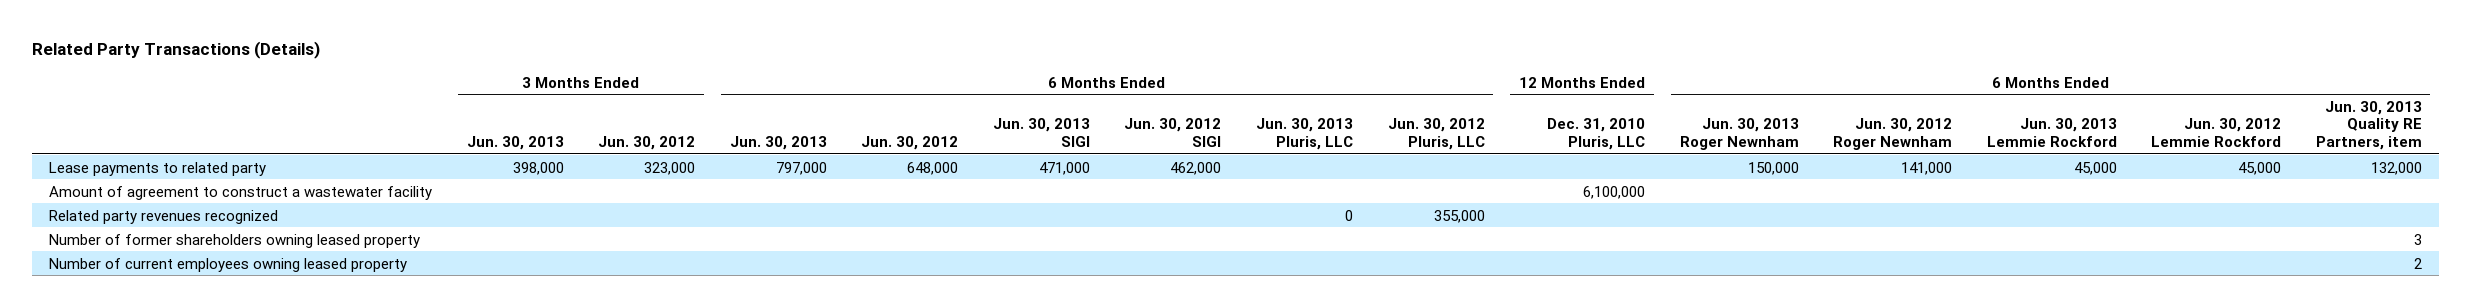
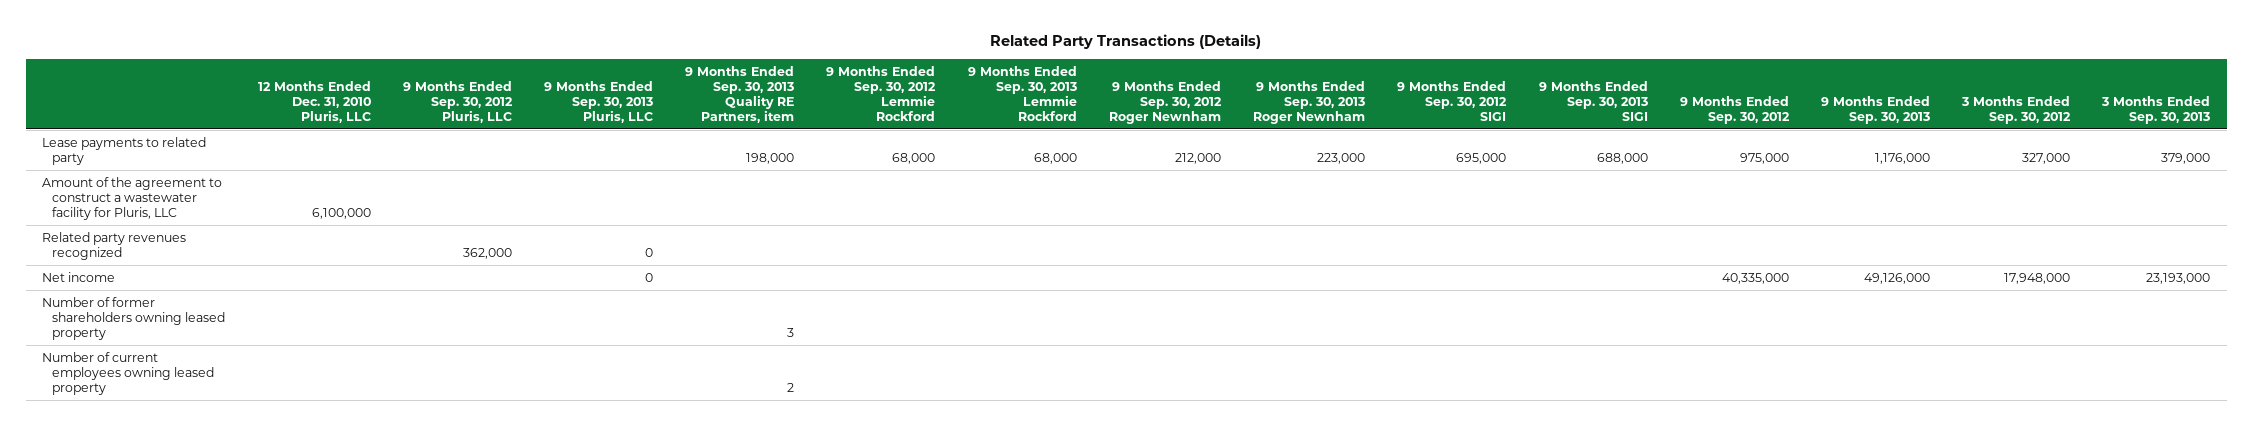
- | 3 Months Ended Jun. 30, 2013 | 3 Months Ended Jun. 30, 2012 | 6 Months Ended Jun. 30, 2013 | 6 Months Ended Jun. 30, 2012 | 6 Months Ended Jun. 30, 2013 SIGI | 6 Months Ended Jun. 30, 2012 SIGI | 6 Months Ended Jun. 30, 2013 Pluris, LLC | 6 Months Ended Jun. 30, 2012 Pluris, LLC | 12 Months Ended Dec. 31, 2010 Pluris, LLC | 6 Months Ended Jun. 30, 2013 Roger Newnham | 6 Months Ended Jun. 30, 2012 Roger Newnham | 6 Months Ended Jun. 30, 2013 Lemmie Rockford | 6 Months Ended Jun. 30, 2012 Lemmie Rockford | 6 Months Ended Jun. 30, 2013 Quality RE Partners, item
+ | 12 Months Ended Dec. 31, 2010 Pluris, LLC | 9 Months Ended Sep. 30, 2012 Pluris, LLC | 9 Months Ended Sep. 30, 2013 Pluris, LLC | 9 Months Ended Sep. 30, 2013 Quality RE Partners, item | 9 Months Ended Sep. 30, 2012 Lemmie Rockford | 9 Months Ended Sep. 30, 2013 Lemmie Rockford | 9 Months Ended Sep. 30, 2012 Roger Newnham | 9 Months Ended Sep. 30, 2013 Roger Newnham | 9 Months Ended Sep. 30, 2012 SIGI | 9 Months Ended Sep. 30, 2013 SIGI | 9 Months Ended Sep. 30, 2012 | 9 Months Ended Sep. 30, 2013 | 3 Months Ended Sep. 30, 2012 | 3 Months Ended Sep. 30, 2013
- Amount of agreement to construct a wastewater facility | | | | | | | | | 6,100,000 | | | | |
+ Amount of the agreement to construct a wastewater facility for Pluris, LLC | 6,100,000 | | | | | | | | | | | | |
+ Net income | | | 0 | | | | | | | | 40,335,000 | 49,126,000 | 17,948,000 | 23,193,000

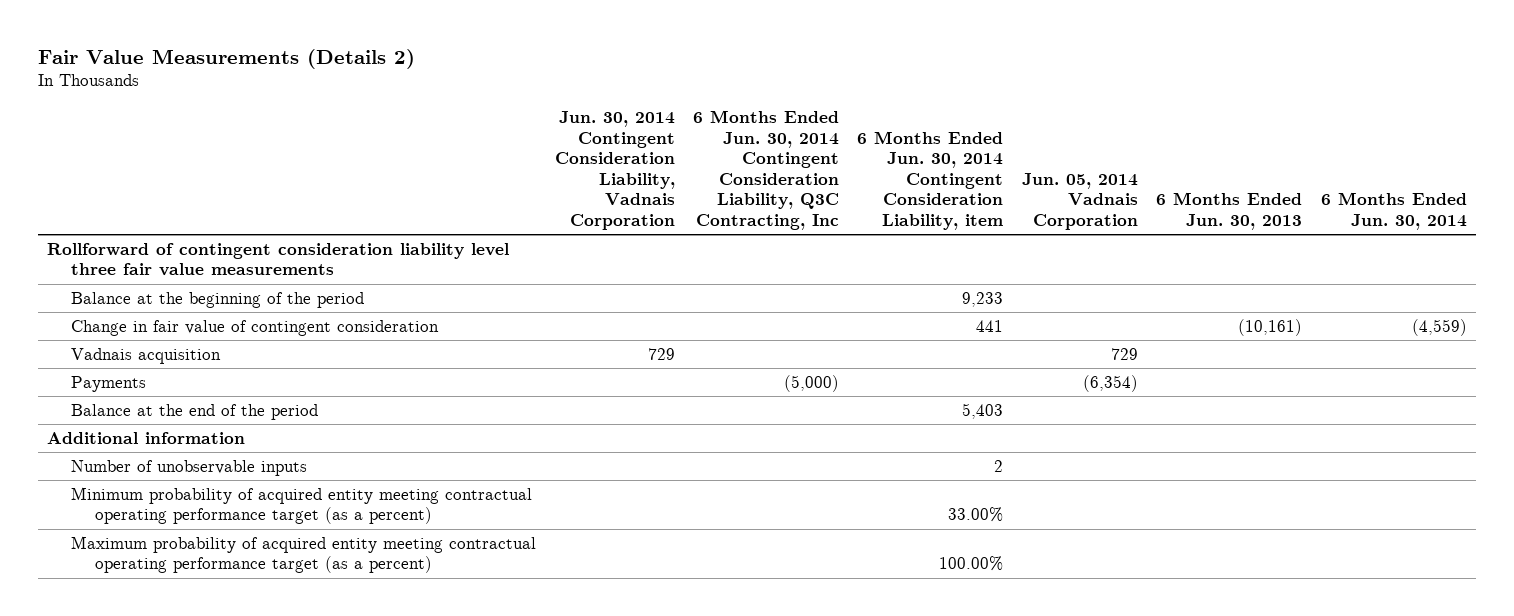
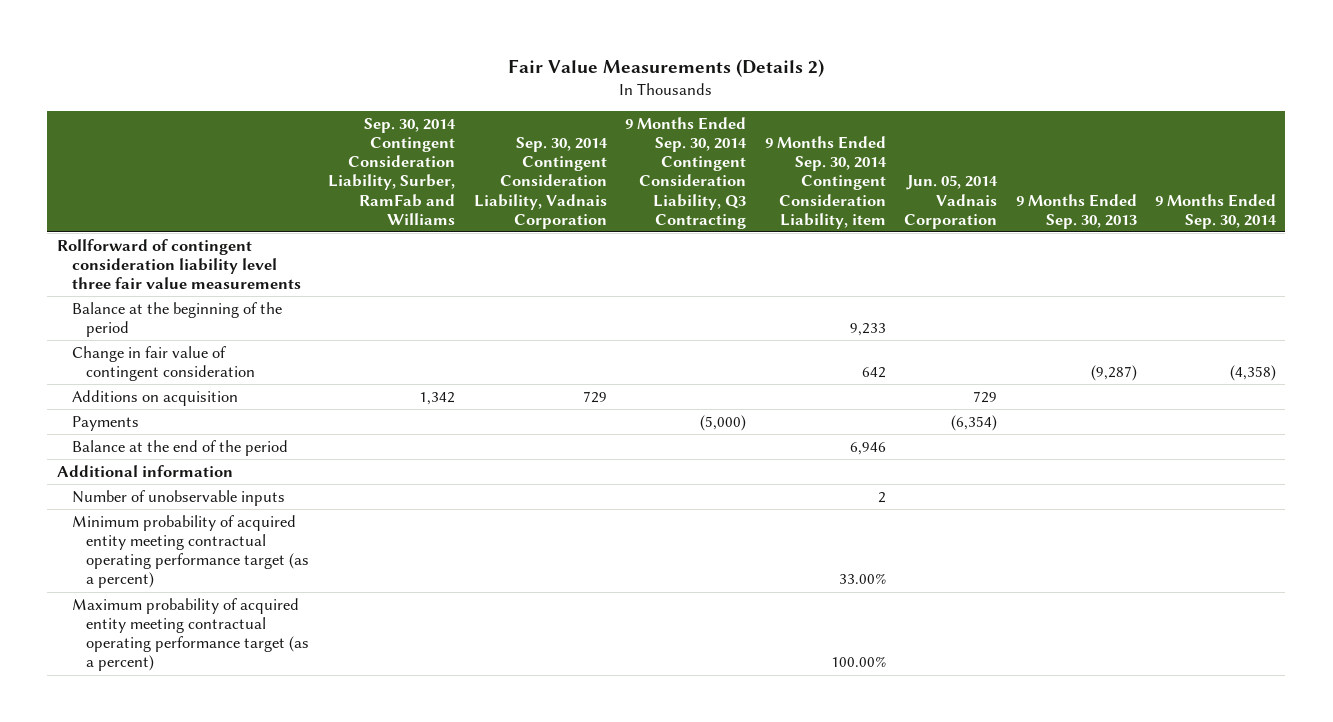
- | Jun. 30, 2014 Contingent Consideration Liability, Vadnais Corporation | 6 Months Ended Jun. 30, 2014 Contingent Consideration Liability, Q3C Contracting, Inc | 6 Months Ended Jun. 30, 2014 Contingent Consideration Liability, item | Jun. 05, 2014 Vadnais Corporation | 6 Months Ended Jun. 30, 2013 | 6 Months Ended Jun. 30, 2014
+ | Sep. 30, 2014 Contingent Consideration Liability, Surber, RamFab and Williams | Sep. 30, 2014 Contingent Consideration Liability, Vadnais Corporation | 9 Months Ended Sep. 30, 2014 Contingent Consideration Liability, Q3 Contracting | 9 Months Ended Sep. 30, 2014 Contingent Consideration Liability, item | Jun. 05, 2014 Vadnais Corporation | 9 Months Ended Sep. 30, 2013 | 9 Months Ended Sep. 30, 2014
- Vadnais acquisition | 729 | | | 729 | |
+ Additions on acquisition | 1,342 | 729 | | | 729 | |

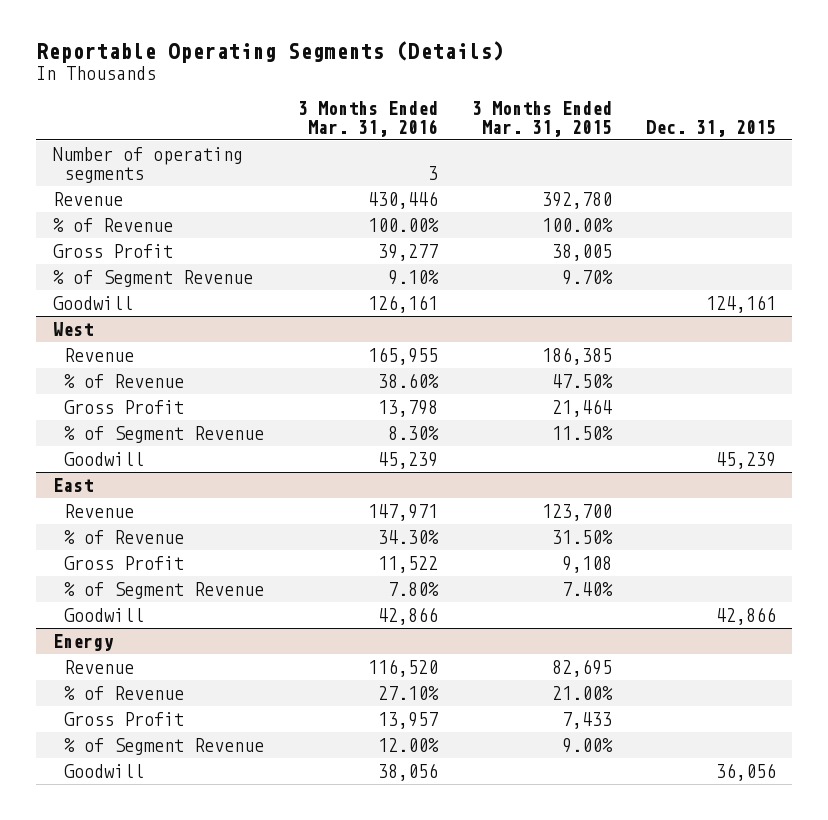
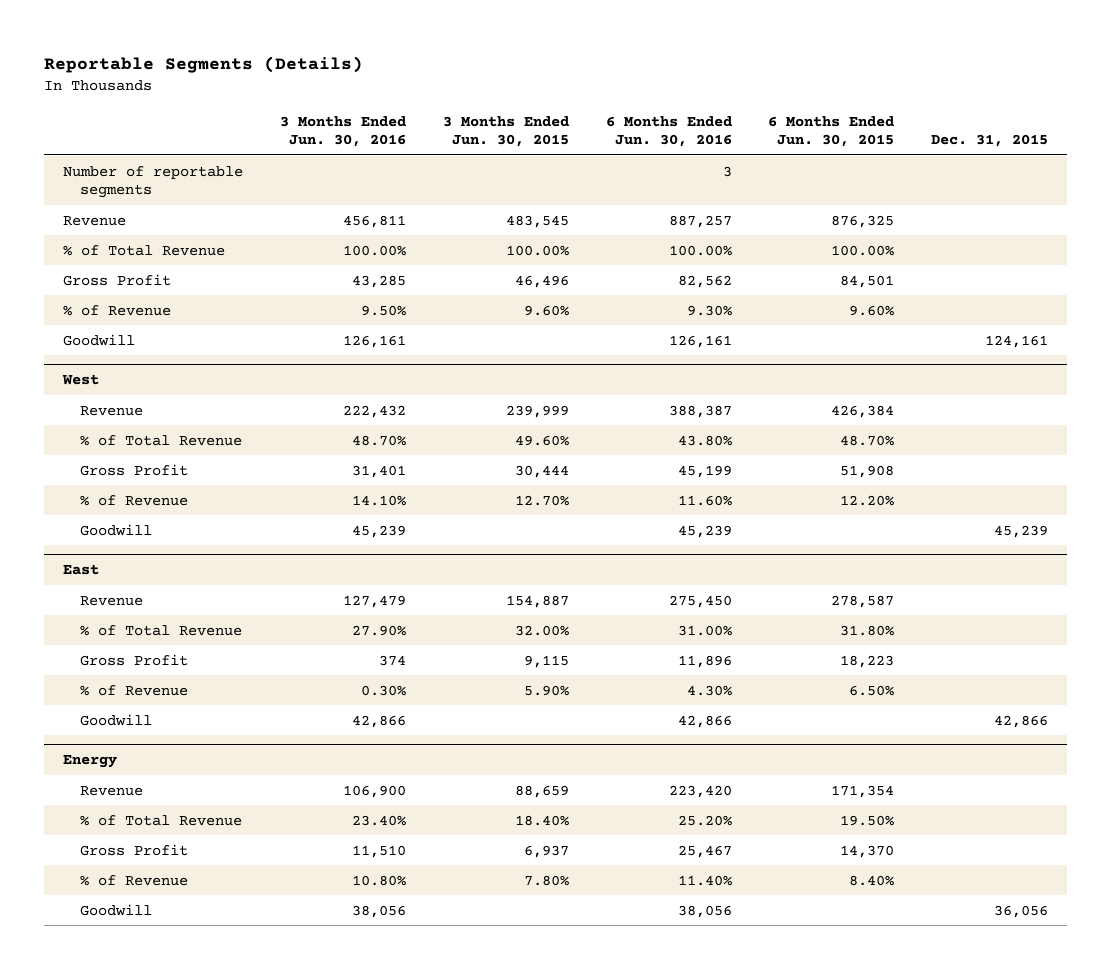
- Reportable Operating Segments (Details)
+ Reportable Segments (Details)
- | 3 Months Ended Mar. 31, 2016 | 3 Months Ended Mar. 31, 2015 | Dec. 31, 2015
+ | 3 Months Ended Jun. 30, 2016 | 3 Months Ended Jun. 30, 2015 | 6 Months Ended Jun. 30, 2016 | 6 Months Ended Jun. 30, 2015 | Dec. 31, 2015
- Number of operating segments | 3 | |
+ Number of reportable segments | | | 3 | |
+ % of Total Revenue | 100.00% | 100.00% | 100.00% | 100.00% |
- % of Segment Revenue | 9.10% | 9.70% |
moved down: % of Revenue | 9.50% | 9.60% | 9.30% | 9.60% |
@ West
+ % of Total Revenue | 48.70% | 49.60% | 43.80% | 48.70% |
- % of Segment Revenue | 8.30% | 11.50% |
moved down: % of Revenue | 14.10% | 12.70% | 11.60% | 12.20% |
@ East
+ % of Total Revenue | 27.90% | 32.00% | 31.00% | 31.80% |
- % of Segment Revenue | 7.80% | 7.40% |
moved down: % of Revenue | 0.30% | 5.90% | 4.30% | 6.50% |
@ Energy
+ % of Total Revenue | 23.40% | 18.40% | 25.20% | 19.50% |
- % of Segment Revenue | 12.00% | 9.00% |
moved down: % of Revenue | 10.80% | 7.80% | 11.40% | 8.40% |

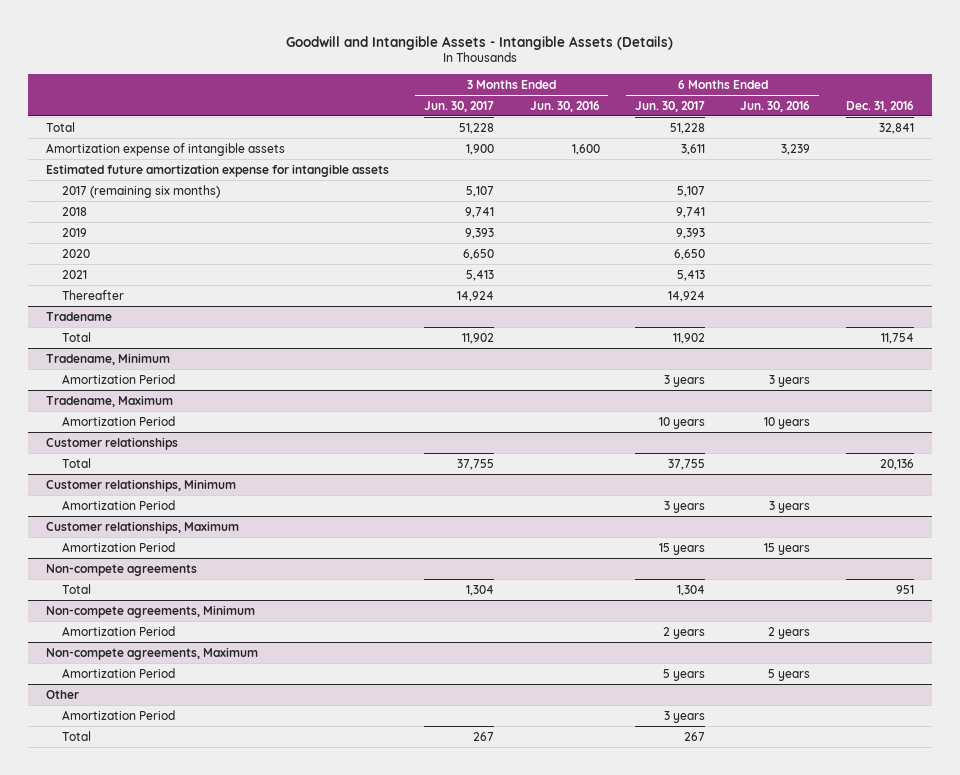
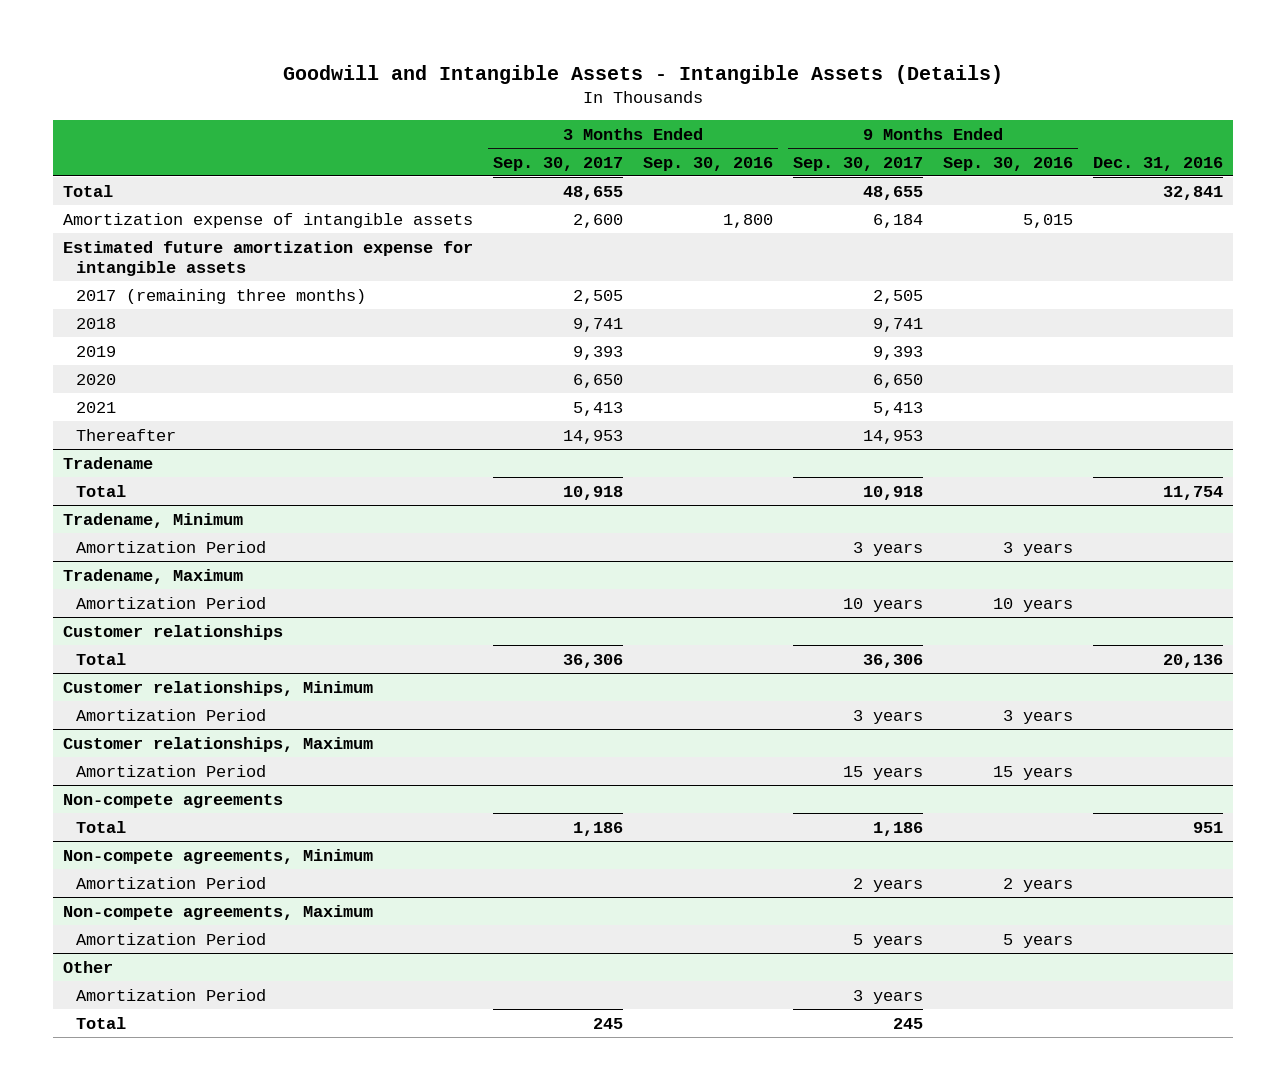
- | 3 Months Ended Jun. 30, 2017 | 3 Months Ended Jun. 30, 2016 | 6 Months Ended Jun. 30, 2017 | 6 Months Ended Jun. 30, 2016 | Dec. 31, 2016
+ | 3 Months Ended Sep. 30, 2017 | 3 Months Ended Sep. 30, 2016 | 9 Months Ended Sep. 30, 2017 | 9 Months Ended Sep. 30, 2016 | Dec. 31, 2016
- 2017 (remaining six months) | 5,107 | | 5,107 | |
+ 2017 (remaining three months) | 2,505 | | 2,505 | |

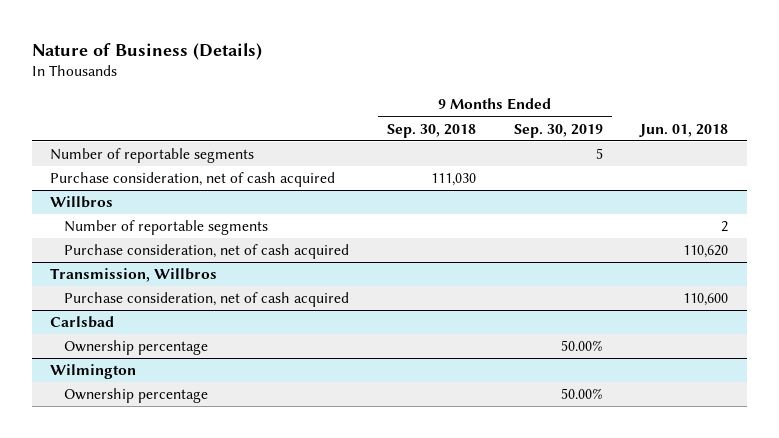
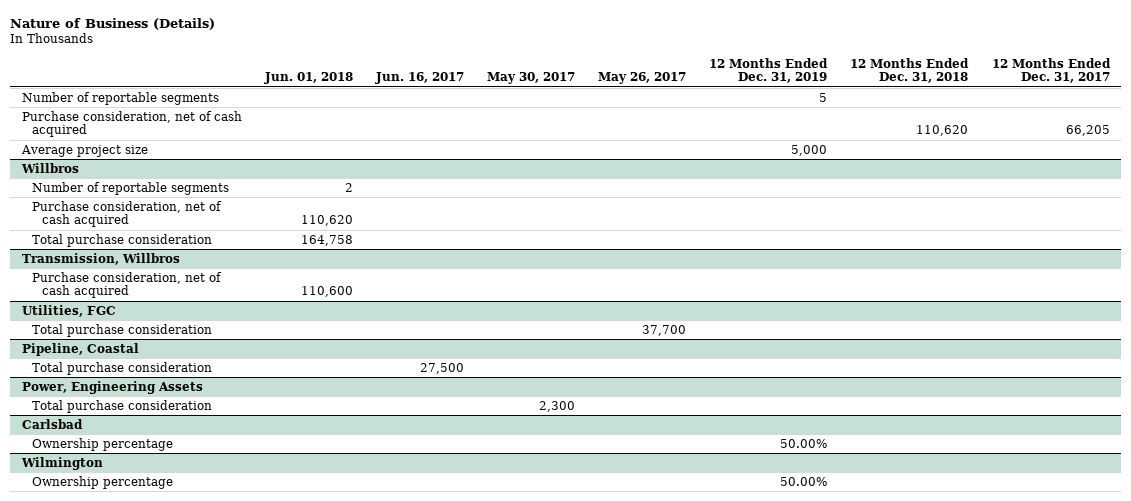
- | 9 Months Ended Sep. 30, 2018 | 9 Months Ended Sep. 30, 2019 | Jun. 01, 2018
+ | Jun. 01, 2018 | Jun. 16, 2017 | May 30, 2017 | May 26, 2017 | 12 Months Ended Dec. 31, 2019 | 12 Months Ended Dec. 31, 2018 | 12 Months Ended Dec. 31, 2017
+ Average project size | | | | | 5,000 | |
@ Willbros
+ Total purchase consideration | 164,758 | | | | | |
+ Utilities, FGC
+ Total purchase consideration | | | | 37,700 | | |
+ Pipeline, Coastal
+ Total purchase consideration | | 27,500 | | | | |
+ Power, Engineering Assets
+ Total purchase consideration | | | 2,300 | | | |

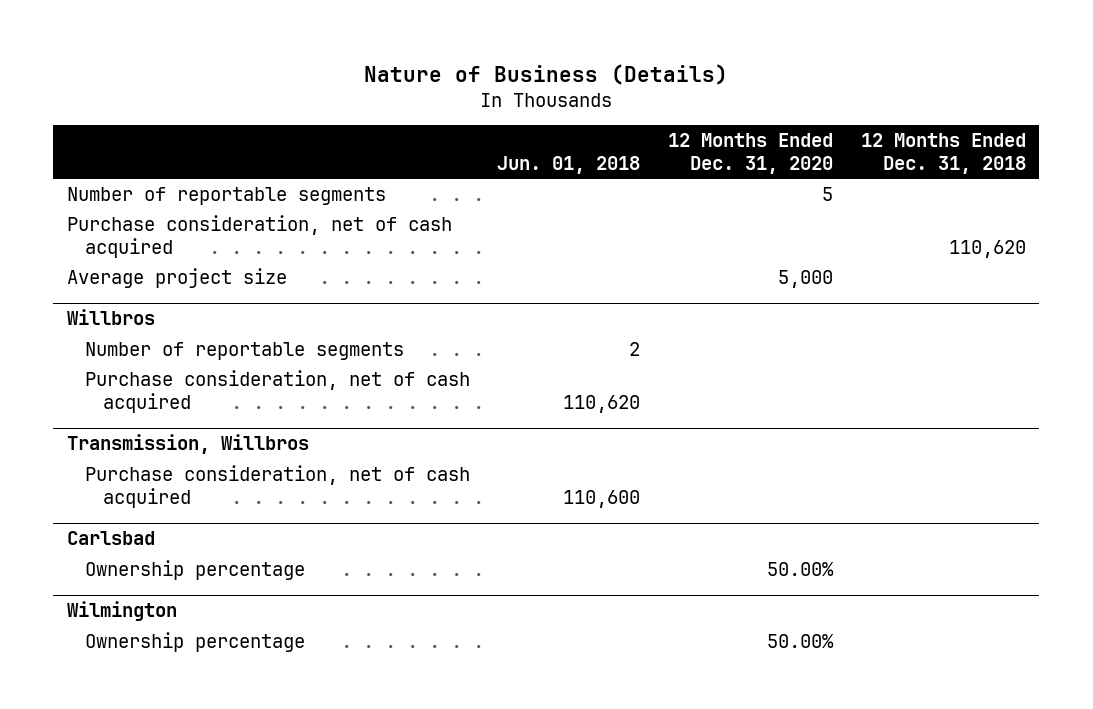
- | Jun. 01, 2018 | Jun. 16, 2017 | May 30, 2017 | May 26, 2017 | 12 Months Ended Dec. 31, 2019 | 12 Months Ended Dec. 31, 2018 | 12 Months Ended Dec. 31, 2017
+ | Jun. 01, 2018 | 12 Months Ended Dec. 31, 2020 | 12 Months Ended Dec. 31, 2018
@ Willbros
- Total purchase consideration | 164,758 | | | | | |
- Utilities, FGC
- Total purchase consideration | | | | 37,700 | | |
- Pipeline, Coastal
- Total purchase consideration | | 27,500 | | | | |
- Power, Engineering Assets
- Total purchase consideration | | | 2,300 | | | |

